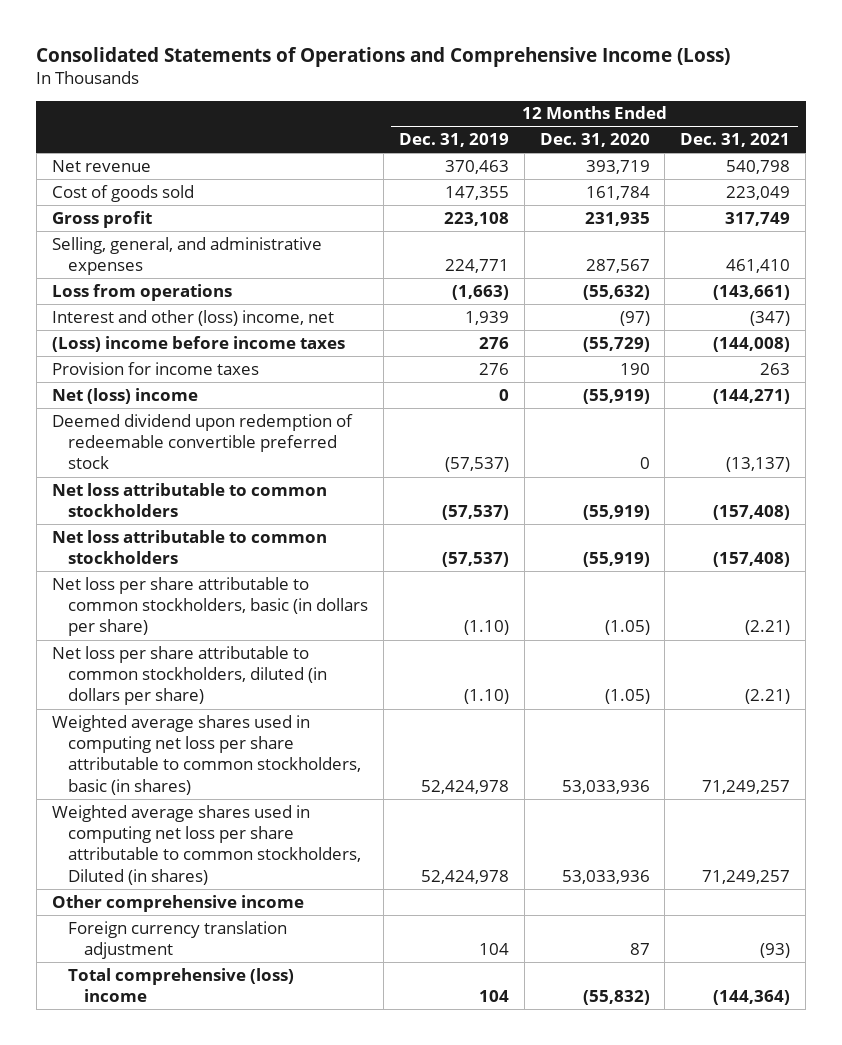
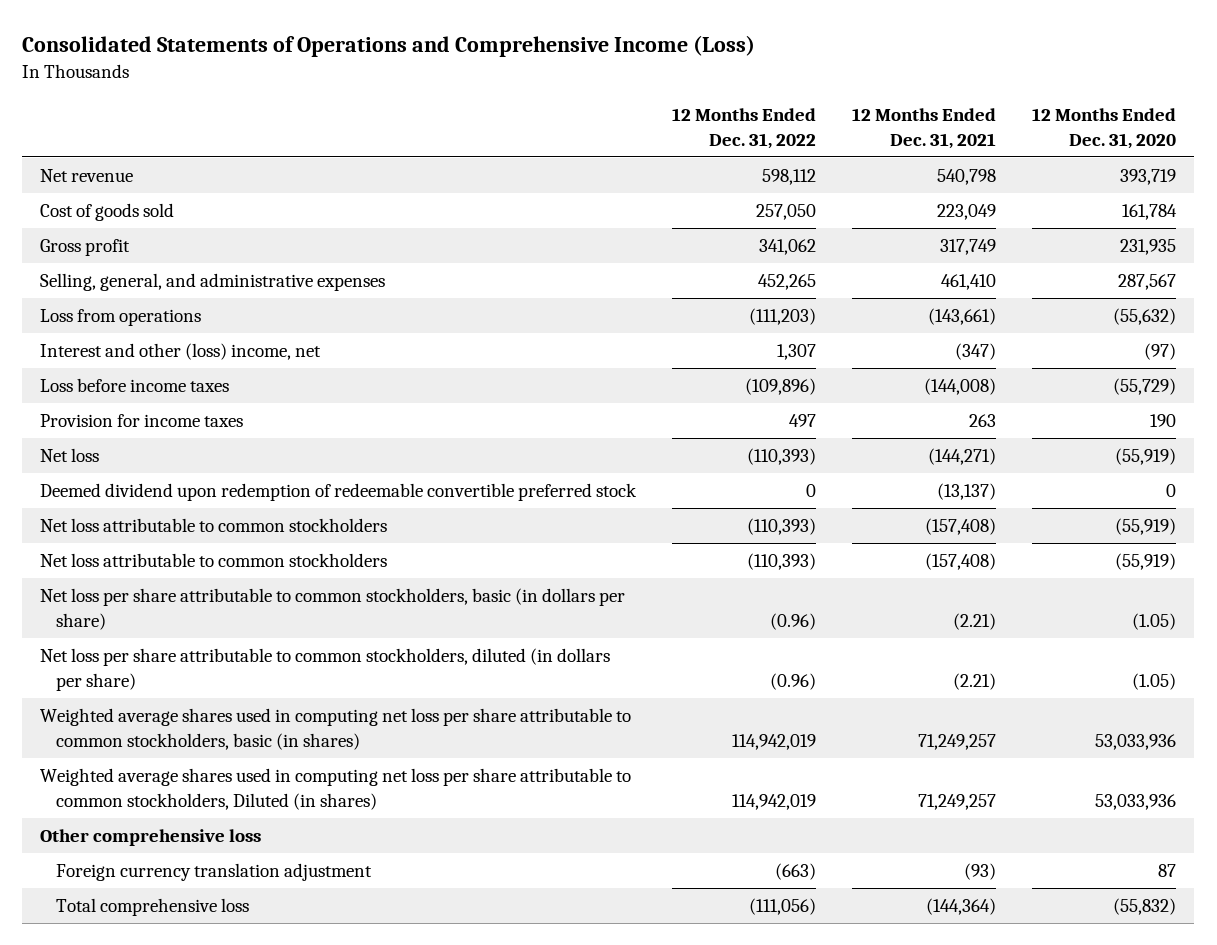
- | 12 Months Ended Dec. 31, 2019 | 12 Months Ended Dec. 31, 2020 | 12 Months Ended Dec. 31, 2021
+ | 12 Months Ended Dec. 31, 2022 | 12 Months Ended Dec. 31, 2021 | 12 Months Ended Dec. 31, 2020
- (Loss) income before income taxes | 276 | (55,729) | (144,008)
+ Loss before income taxes | (109,896) | (144,008) | (55,729)
- Net (loss) income | 0 | (55,919) | (144,271)
+ Net loss | (110,393) | (144,271) | (55,919)
- Other comprehensive income
+ Other comprehensive loss
- Total comprehensive (loss) income | 104 | (55,832) | (144,364)
+ Total comprehensive loss | (111,056) | (144,364) | (55,832)

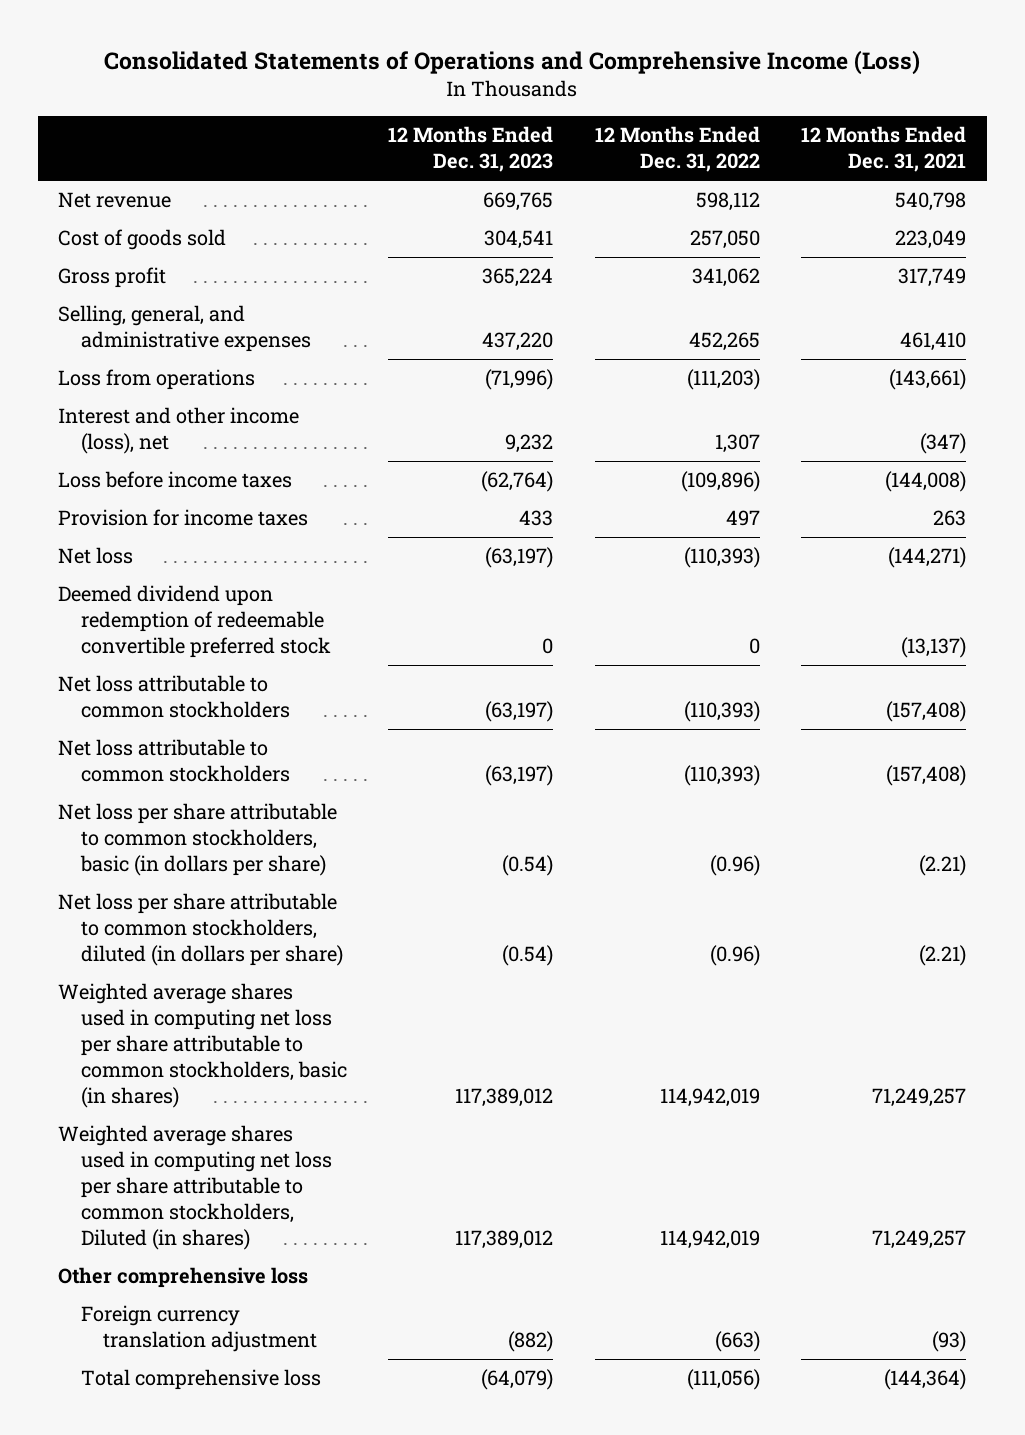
- | 12 Months Ended Dec. 31, 2022 | 12 Months Ended Dec. 31, 2021 | 12 Months Ended Dec. 31, 2020
+ | 12 Months Ended Dec. 31, 2023 | 12 Months Ended Dec. 31, 2022 | 12 Months Ended Dec. 31, 2021
- Interest and other (loss) income, net | 1,307 | (347) | (97)
+ Interest and other income (loss), net | 9,232 | 1,307 | (347)

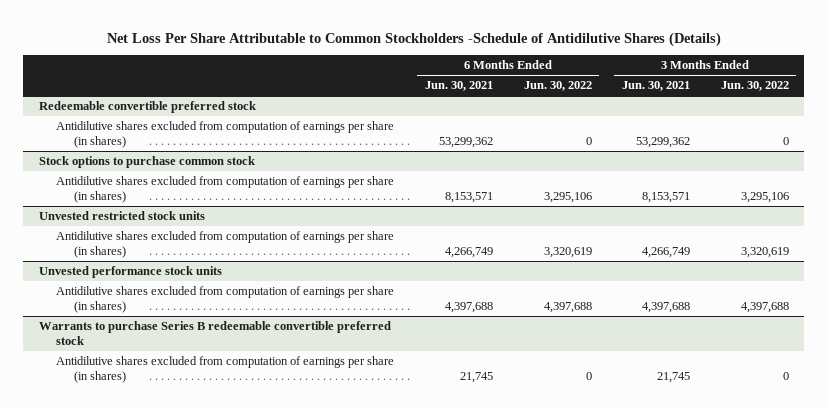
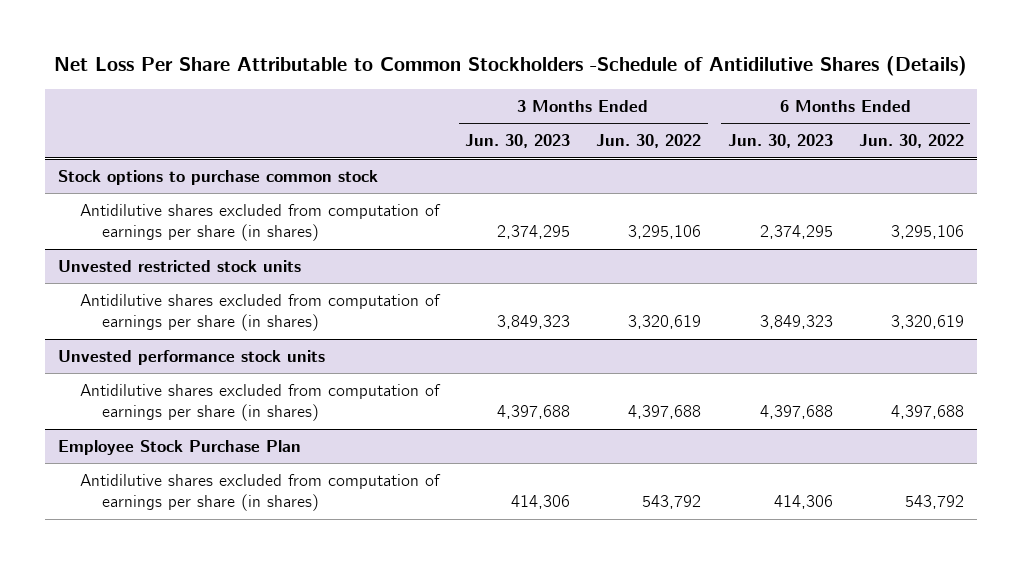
- | 6 Months Ended Jun. 30, 2021 | 6 Months Ended Jun. 30, 2022 | 3 Months Ended Jun. 30, 2021 | 3 Months Ended Jun. 30, 2022
+ | 3 Months Ended Jun. 30, 2023 | 3 Months Ended Jun. 30, 2022 | 6 Months Ended Jun. 30, 2023 | 6 Months Ended Jun. 30, 2022
- Redeemable convertible preferred stock
- Antidilutive shares excluded from computation of earnings per share (in shares) | 53,299,362 | 0 | 53,299,362 | 0
- Warrants to purchase Series B redeemable convertible preferred stock
- Antidilutive shares excluded from computation of earnings per share (in shares) | 21,745 | 0 | 21,745 | 0
+ Employee Stock Purchase Plan
+ Antidilutive shares excluded from computation of earnings per share (in shares) | 414,306 | 543,792 | 414,306 | 543,792

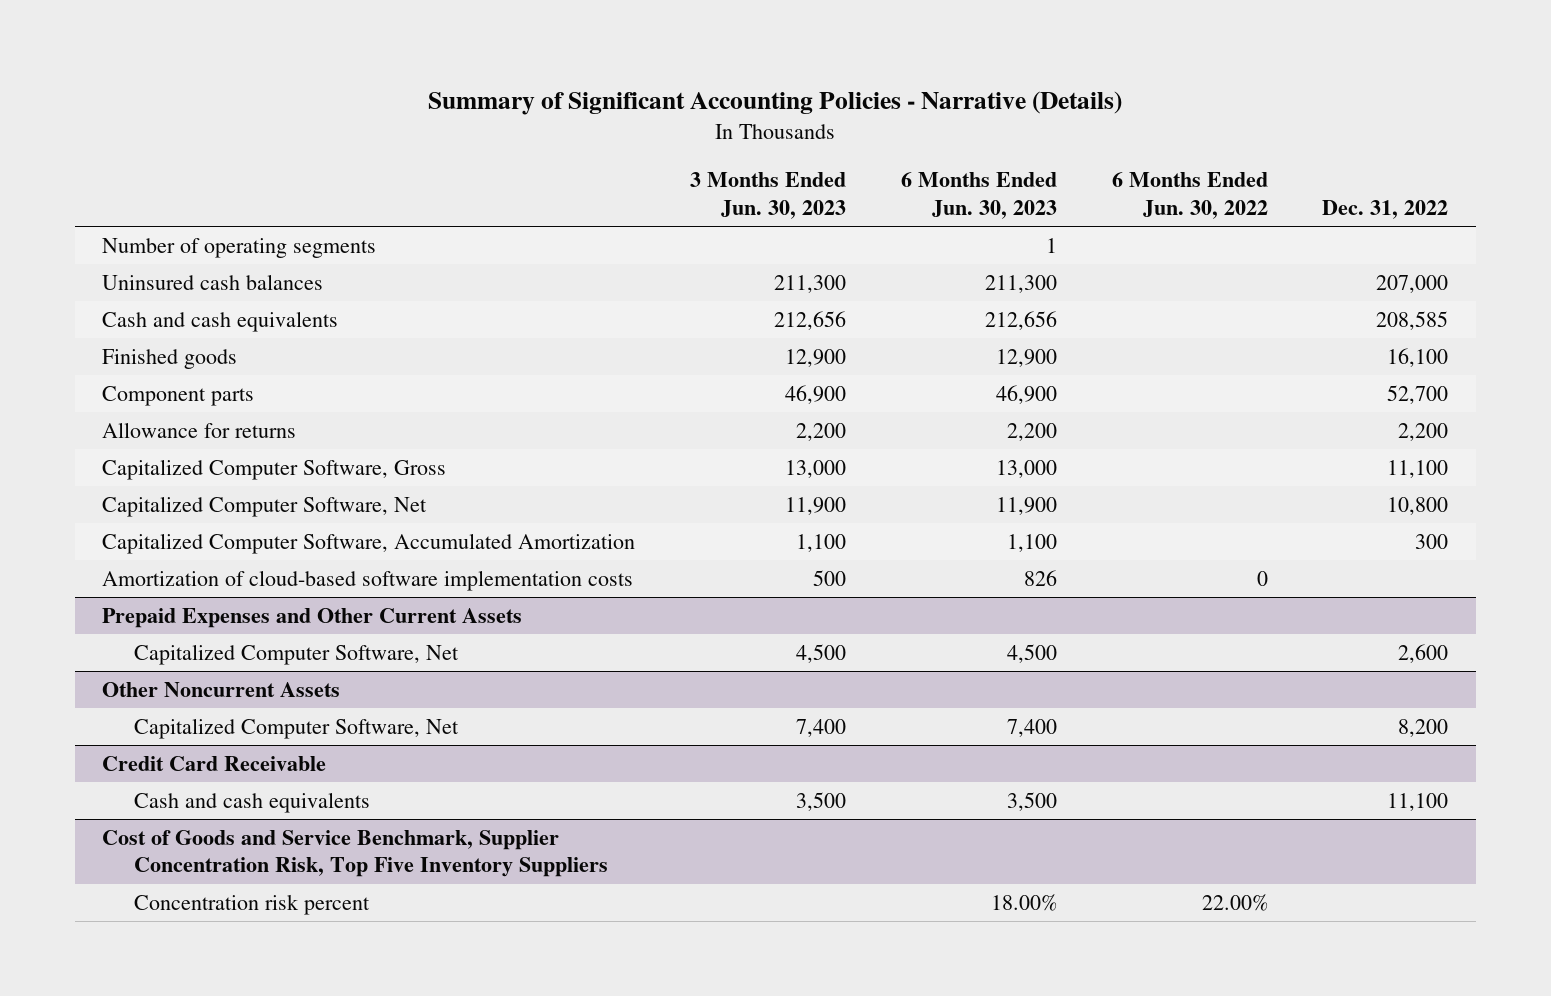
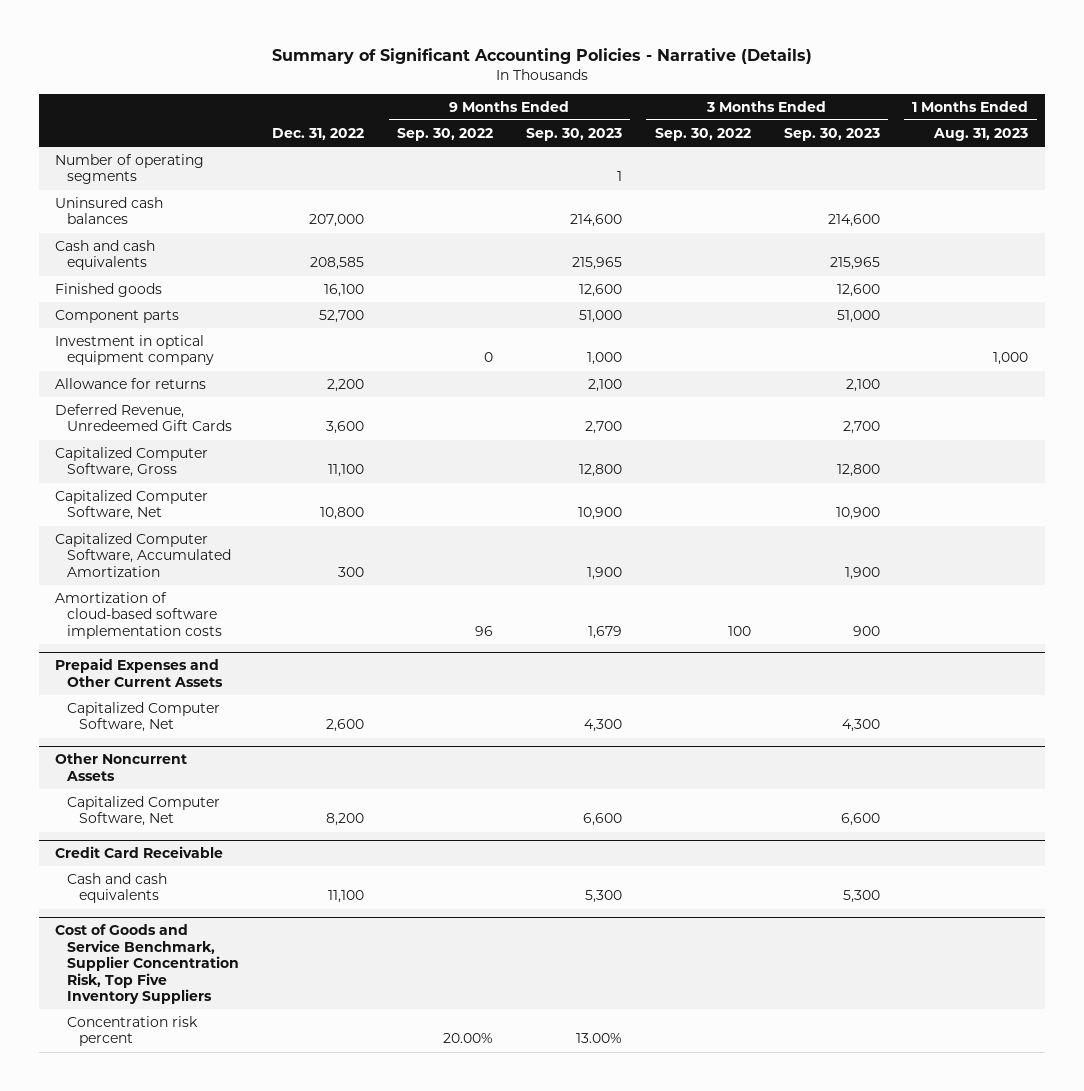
- | 3 Months Ended Jun. 30, 2023 | 6 Months Ended Jun. 30, 2023 | 6 Months Ended Jun. 30, 2022 | Dec. 31, 2022
+ | Dec. 31, 2022 | 9 Months Ended Sep. 30, 2022 | 9 Months Ended Sep. 30, 2023 | 3 Months Ended Sep. 30, 2022 | 3 Months Ended Sep. 30, 2023 | 1 Months Ended Aug. 31, 2023
+ Investment in optical equipment company | | 0 | 1,000 | | | 1,000
+ Deferred Revenue, Unredeemed Gift Cards | 3,600 | | 2,700 | | 2,700 |

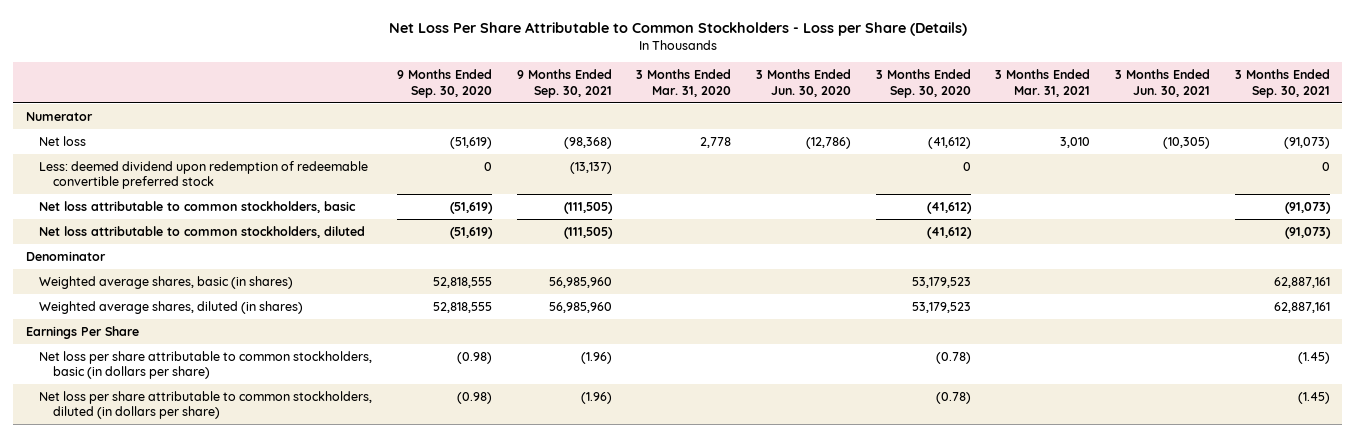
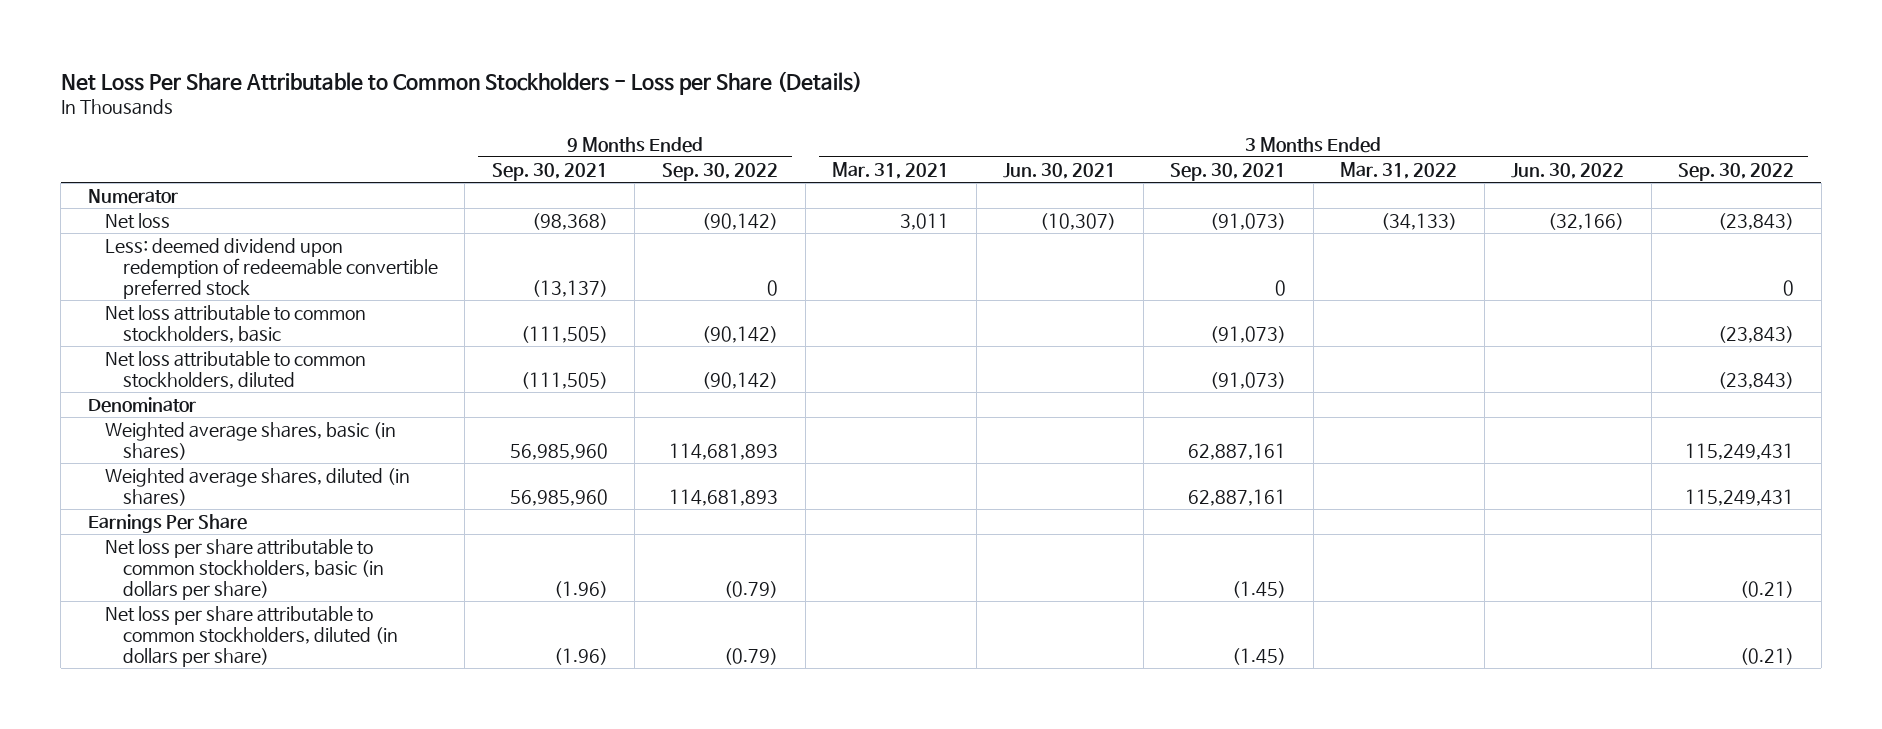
- | 9 Months Ended Sep. 30, 2020 | 9 Months Ended Sep. 30, 2021 | 3 Months Ended Mar. 31, 2020 | 3 Months Ended Jun. 30, 2020 | 3 Months Ended Sep. 30, 2020 | 3 Months Ended Mar. 31, 2021 | 3 Months Ended Jun. 30, 2021 | 3 Months Ended Sep. 30, 2021
+ | 9 Months Ended Sep. 30, 2021 | 9 Months Ended Sep. 30, 2022 | 3 Months Ended Mar. 31, 2021 | 3 Months Ended Jun. 30, 2021 | 3 Months Ended Sep. 30, 2021 | 3 Months Ended Mar. 31, 2022 | 3 Months Ended Jun. 30, 2022 | 3 Months Ended Sep. 30, 2022
- Net loss | (51,619) | (98,368) | 2,778 | (12,786) | (41,612) | 3,010 | (10,305) | (91,073)
+ Net loss | (98,368) | (90,142) | 3,011 | (10,307) | (91,073) | (34,133) | (32,166) | (23,843)

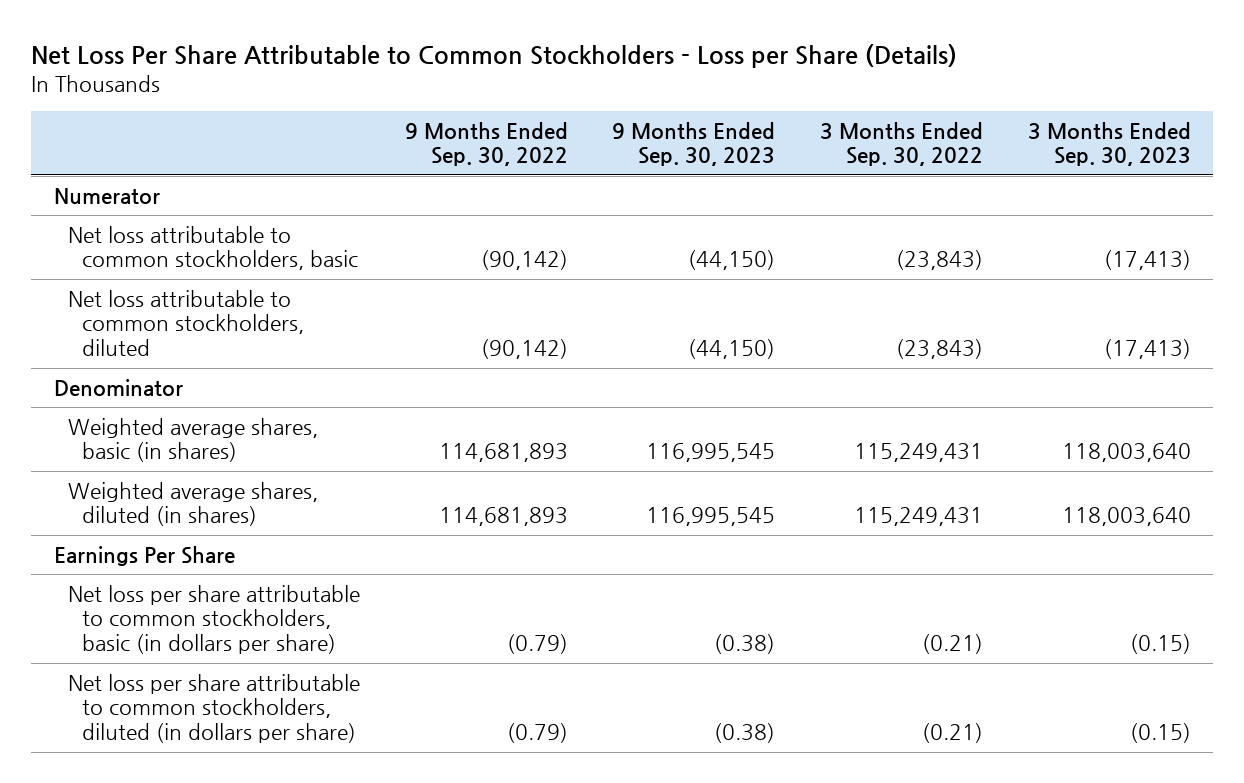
- | 9 Months Ended Sep. 30, 2021 | 9 Months Ended Sep. 30, 2022 | 3 Months Ended Mar. 31, 2021 | 3 Months Ended Jun. 30, 2021 | 3 Months Ended Sep. 30, 2021 | 3 Months Ended Mar. 31, 2022 | 3 Months Ended Jun. 30, 2022 | 3 Months Ended Sep. 30, 2022
+ | 9 Months Ended Sep. 30, 2022 | 9 Months Ended Sep. 30, 2023 | 3 Months Ended Sep. 30, 2022 | 3 Months Ended Sep. 30, 2023
- Net loss | (98,368) | (90,142) | 3,011 | (10,307) | (91,073) | (34,133) | (32,166) | (23,843)
- Less: deemed dividend upon redemption of redeemable convertible preferred stock | (13,137) | 0 | | | 0 | | | 0

